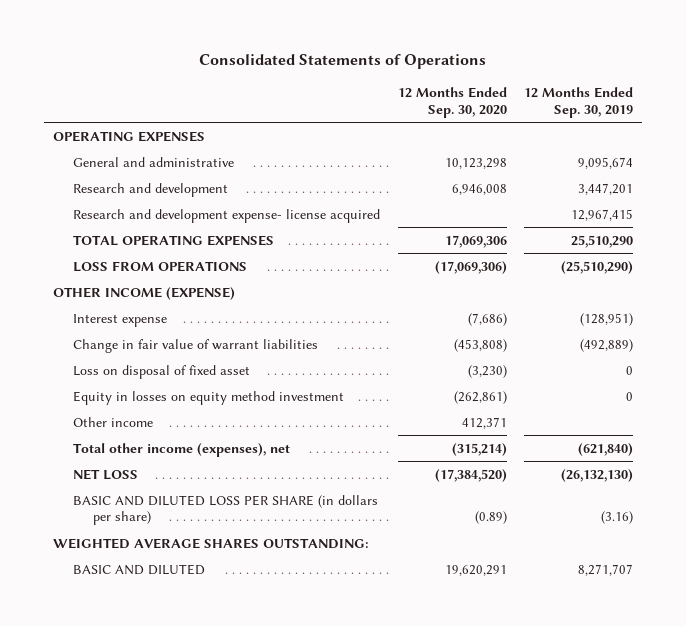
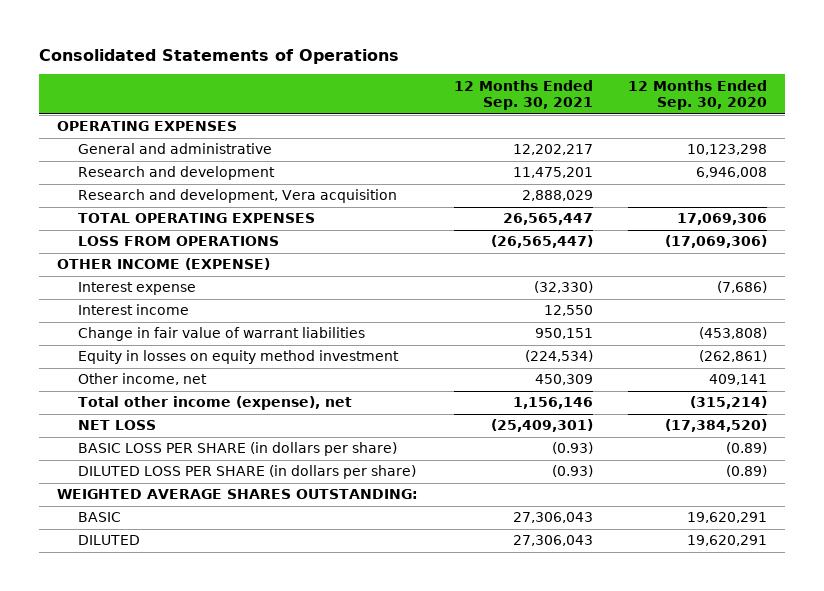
- | 12 Months Ended Sep. 30, 2020 | 12 Months Ended Sep. 30, 2019
+ | 12 Months Ended Sep. 30, 2021 | 12 Months Ended Sep. 30, 2020
- Research and development expense- license acquired | | 12,967,415
+ Research and development, Vera acquisition | 2,888,029 |
+ Interest income | 12,550 |
- Loss on disposal of fixed asset | (3,230) | 0
- Other income | 412,371 |
- Total other income (expenses), net | (315,214) | (621,840)
+ Other income, net | 450,309 | 409,141
+ Total other income (expense), net | 1,156,146 | (315,214)
- BASIC AND DILUTED LOSS PER SHARE (in dollars per share) | (0.89) | (3.16)
+ BASIC LOSS PER SHARE (in dollars per share) | (0.93) | (0.89)
+ DILUTED LOSS PER SHARE (in dollars per share) | (0.93) | (0.89)
- BASIC AND DILUTED | 19,620,291 | 8,271,707
+ BASIC | 27,306,043 | 19,620,291
+ DILUTED | 27,306,043 | 19,620,291

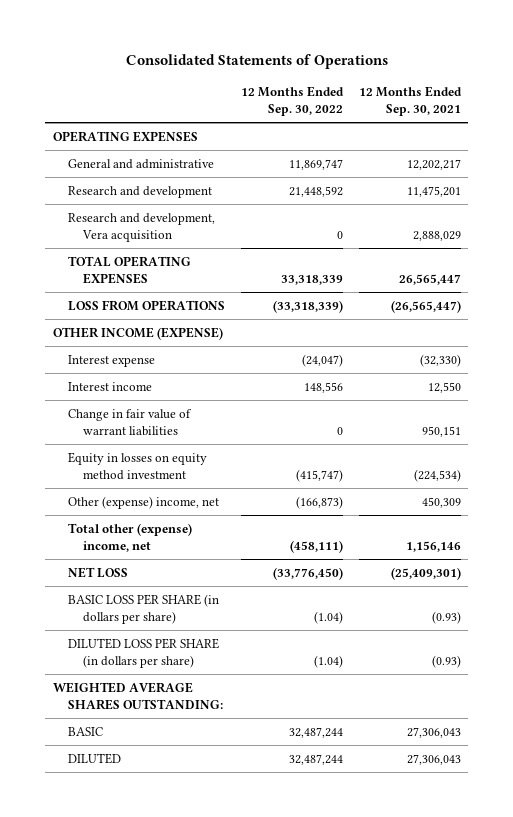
- | 12 Months Ended Sep. 30, 2021 | 12 Months Ended Sep. 30, 2020
+ | 12 Months Ended Sep. 30, 2022 | 12 Months Ended Sep. 30, 2021
- Other income, net | 450,309 | 409,141
- Total other income (expense), net | 1,156,146 | (315,214)
+ Other (expense) income, net | (166,873) | 450,309
+ Total other (expense) income, net | (458,111) | 1,156,146

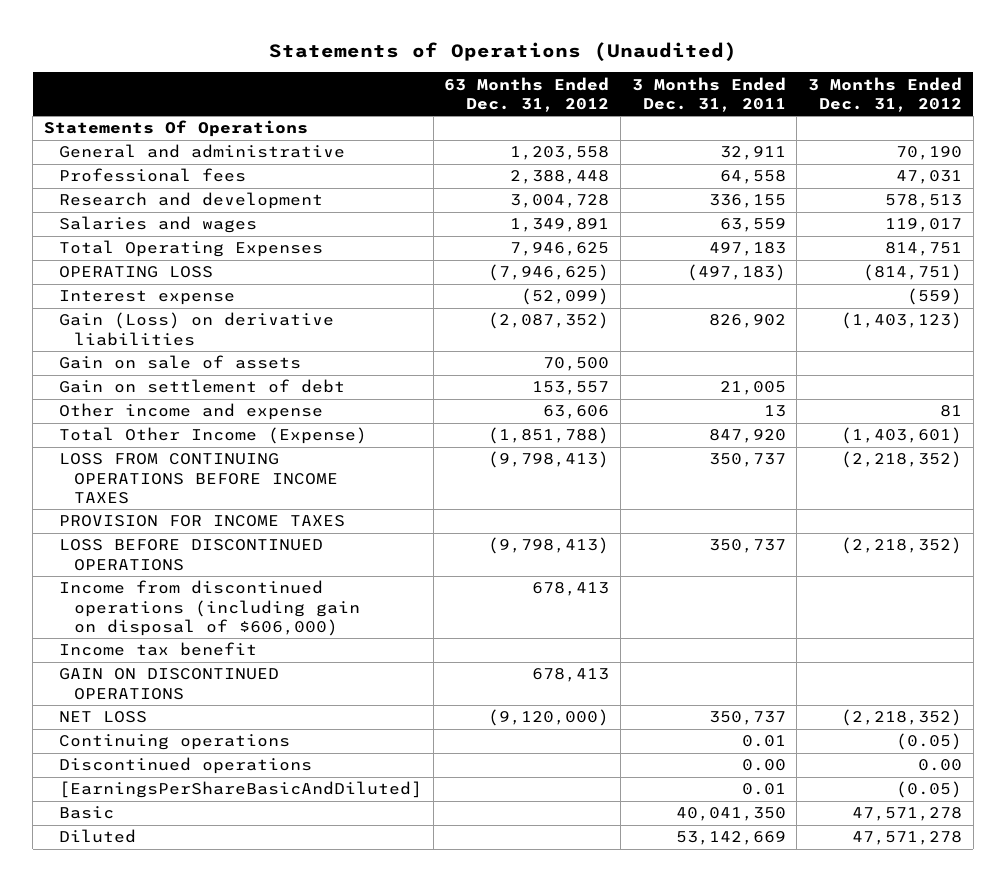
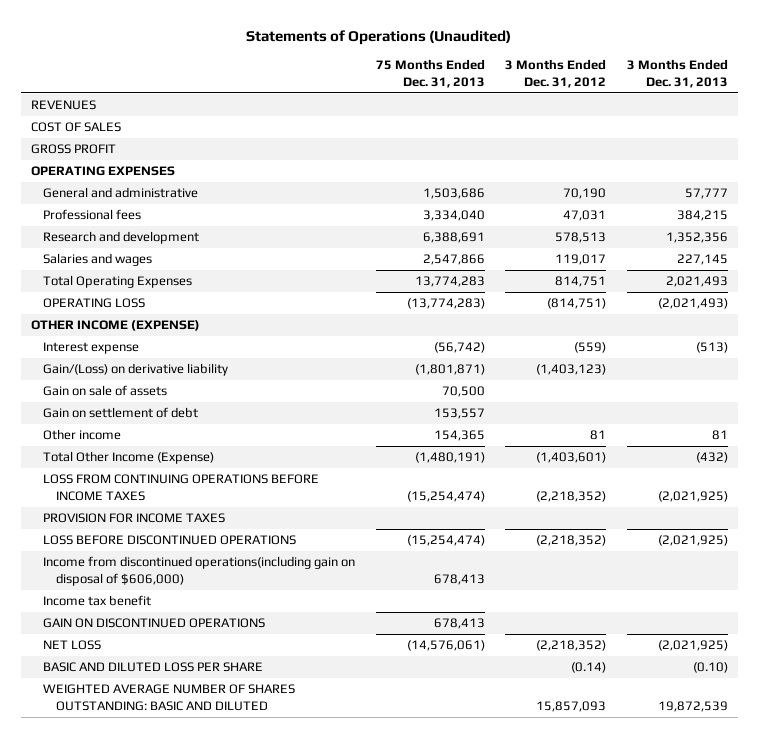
- | 63 Months Ended Dec. 31, 2012 | 3 Months Ended Dec. 31, 2011 | 3 Months Ended Dec. 31, 2012
+ | 75 Months Ended Dec. 31, 2013 | 3 Months Ended Dec. 31, 2012 | 3 Months Ended Dec. 31, 2013
- Statements Of Operations
+ REVENUES
+ COST OF SALES
+ GROSS PROFIT
+ OPERATING EXPENSES
+ OTHER INCOME (EXPENSE)
- Gain (Loss) on derivative liabilities | (2,087,352) | 826,902 | (1,403,123)
+ Gain/(Loss) on derivative liability | (1,801,871) | (1,403,123) |
- Other income and expense | 63,606 | 13 | 81
+ Other income | 154,365 | 81 | 81
- Income from discontinued operations (including gain on disposal of $606,000) | 678,413 | |
+ Income from discontinued operations(including gain on disposal of $606,000) | 678,413 | |
- Continuing operations | | 0.01 | (0.05)
- Discontinued operations | | 0.00 | 0.00
- [EarningsPerShareBasicAndDiluted] | | 0.01 | (0.05)
- Basic | | 40,041,350 | 47,571,278
- Diluted | | 53,142,669 | 47,571,278
+ BASIC AND DILUTED LOSS PER SHARE | | (0.14) | (0.10)
+ WEIGHTED AVERAGE NUMBER OF SHARES OUTSTANDING: BASIC AND DILUTED | | 15,857,093 | 19,872,539

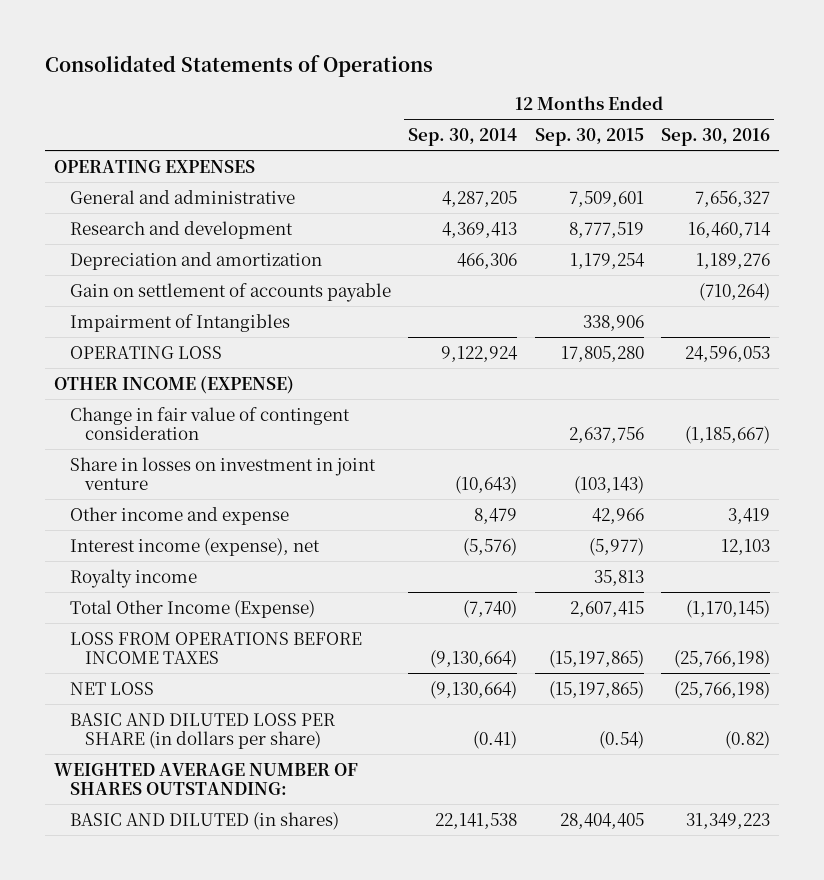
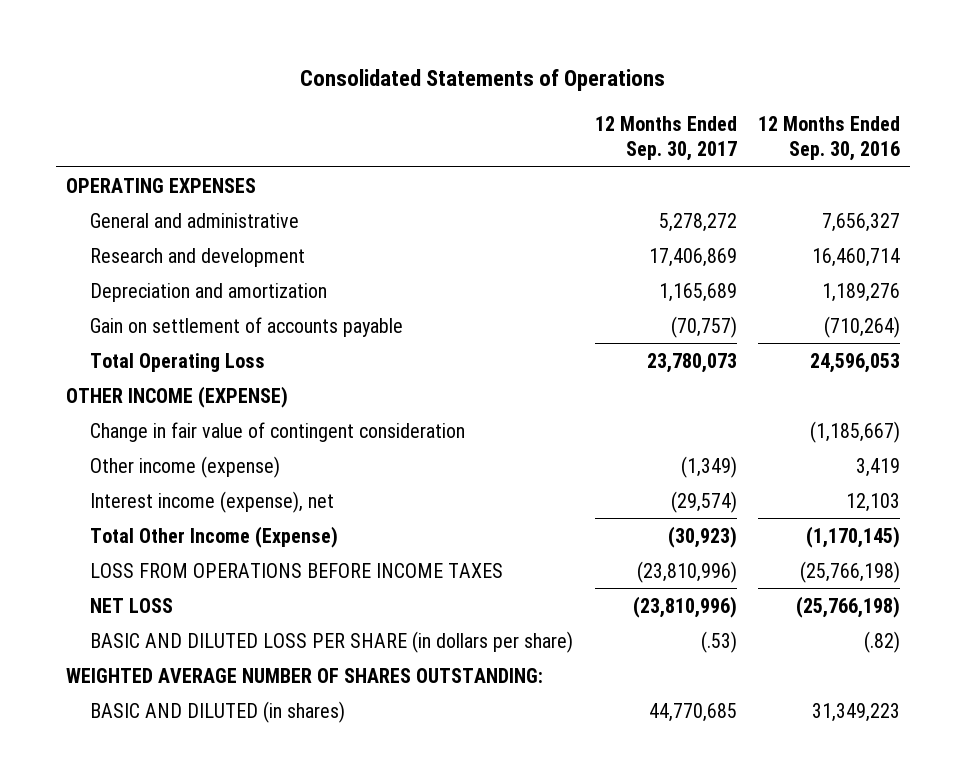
- | 12 Months Ended Sep. 30, 2014 | 12 Months Ended Sep. 30, 2015 | 12 Months Ended Sep. 30, 2016
+ | 12 Months Ended Sep. 30, 2017 | 12 Months Ended Sep. 30, 2016
- Impairment of Intangibles | | 338,906 |
- OPERATING LOSS | 9,122,924 | 17,805,280 | 24,596,053
+ Total Operating Loss | 23,780,073 | 24,596,053
- Share in losses on investment in joint venture | (10,643) | (103,143) |
- Other income and expense | 8,479 | 42,966 | 3,419
+ Other income (expense) | (1,349) | 3,419
- Royalty income | | 35,813 |
- BASIC AND DILUTED LOSS PER SHARE (in dollars per share) | (0.41) | (0.54) | (0.82)
+ BASIC AND DILUTED LOSS PER SHARE (in dollars per share) | (.53) | (.82)

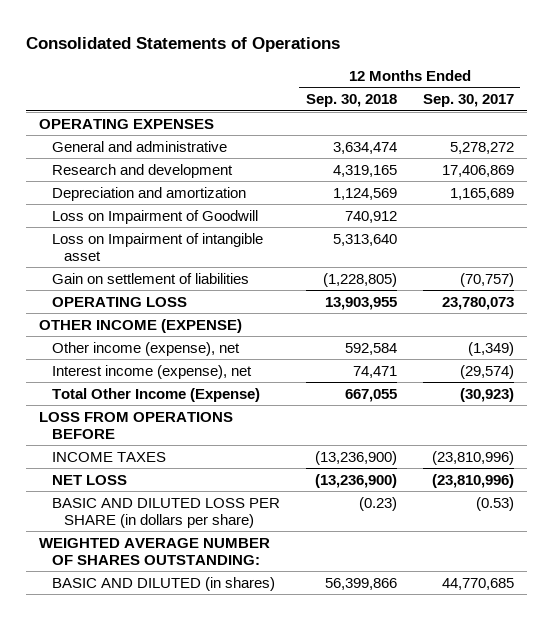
- | 12 Months Ended Sep. 30, 2017 | 12 Months Ended Sep. 30, 2016
+ | 12 Months Ended Sep. 30, 2018 | 12 Months Ended Sep. 30, 2017
- Gain on settlement of accounts payable | (70,757) | (710,264)
- Total Operating Loss | 23,780,073 | 24,596,053
+ Loss on Impairment of Goodwill | 740,912 |
+ Loss on Impairment of intangible asset | 5,313,640 |
+ Gain on settlement of liabilities | (1,228,805) | (70,757)
+ OPERATING LOSS | 13,903,955 | 23,780,073
- Change in fair value of contingent consideration | | (1,185,667)
- Other income (expense) | (1,349) | 3,419
+ Other income (expense), net | 592,584 | (1,349)
- LOSS FROM OPERATIONS BEFORE INCOME TAXES | (23,810,996) | (25,766,198)
+ LOSS FROM OPERATIONS BEFORE
+ INCOME TAXES | (13,236,900) | (23,810,996)
- BASIC AND DILUTED LOSS PER SHARE (in dollars per share) | (.53) | (.82)
+ BASIC AND DILUTED LOSS PER SHARE (in dollars per share) | (0.23) | (0.53)

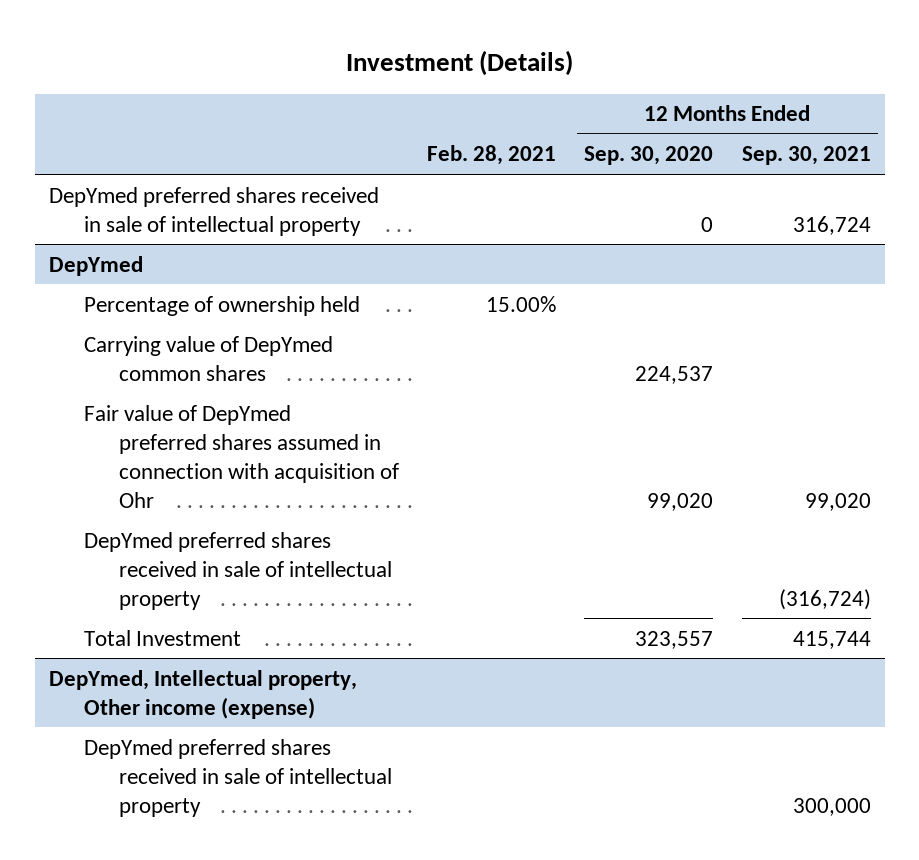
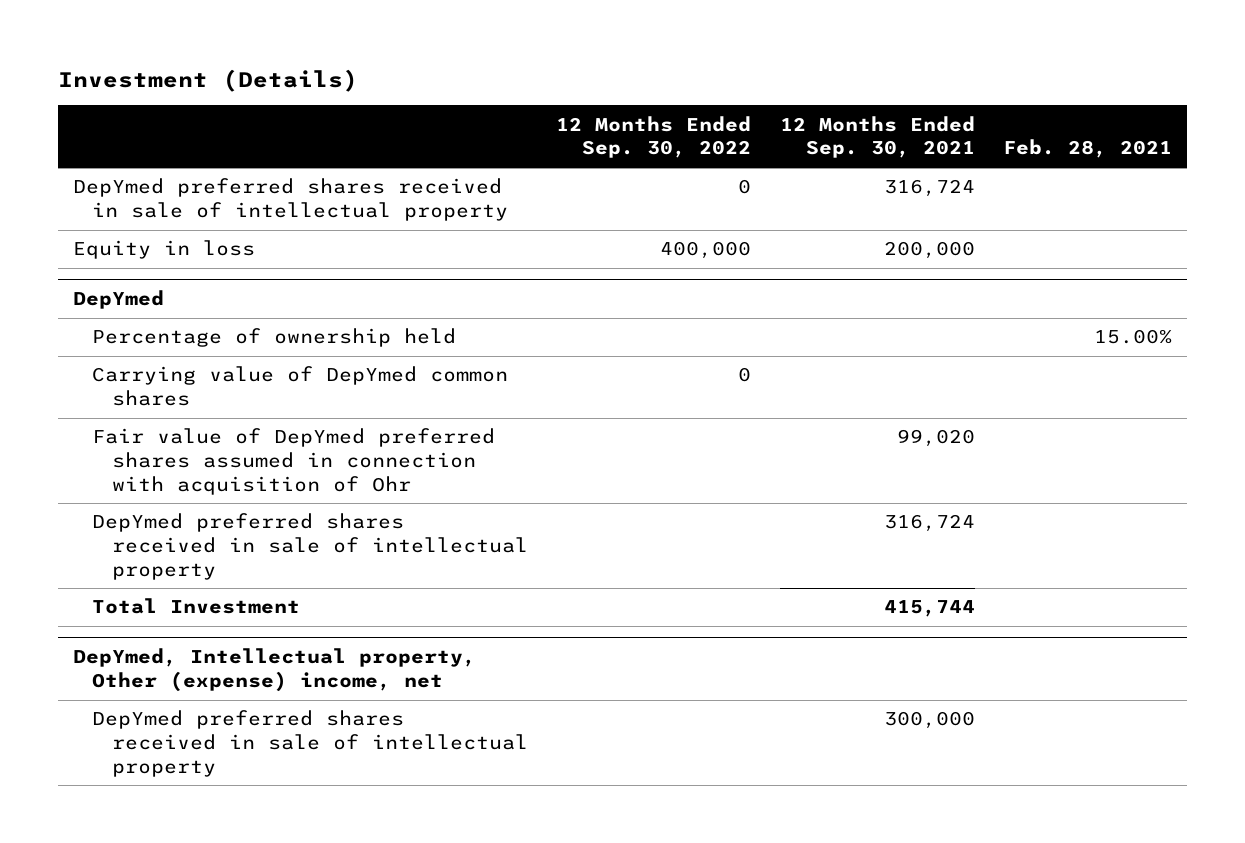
- | Feb. 28, 2021 | 12 Months Ended Sep. 30, 2020 | 12 Months Ended Sep. 30, 2021
+ | 12 Months Ended Sep. 30, 2022 | 12 Months Ended Sep. 30, 2021 | Feb. 28, 2021
+ Equity in loss | 400,000 | 200,000 |
@ DepYmed
- DepYmed preferred shares received in sale of intellectual property | | | (316,724)
+ DepYmed preferred shares received in sale of intellectual property | | 316,724 |
- DepYmed, Intellectual property, Other income (expense)
+ DepYmed, Intellectual property, Other (expense) income, net

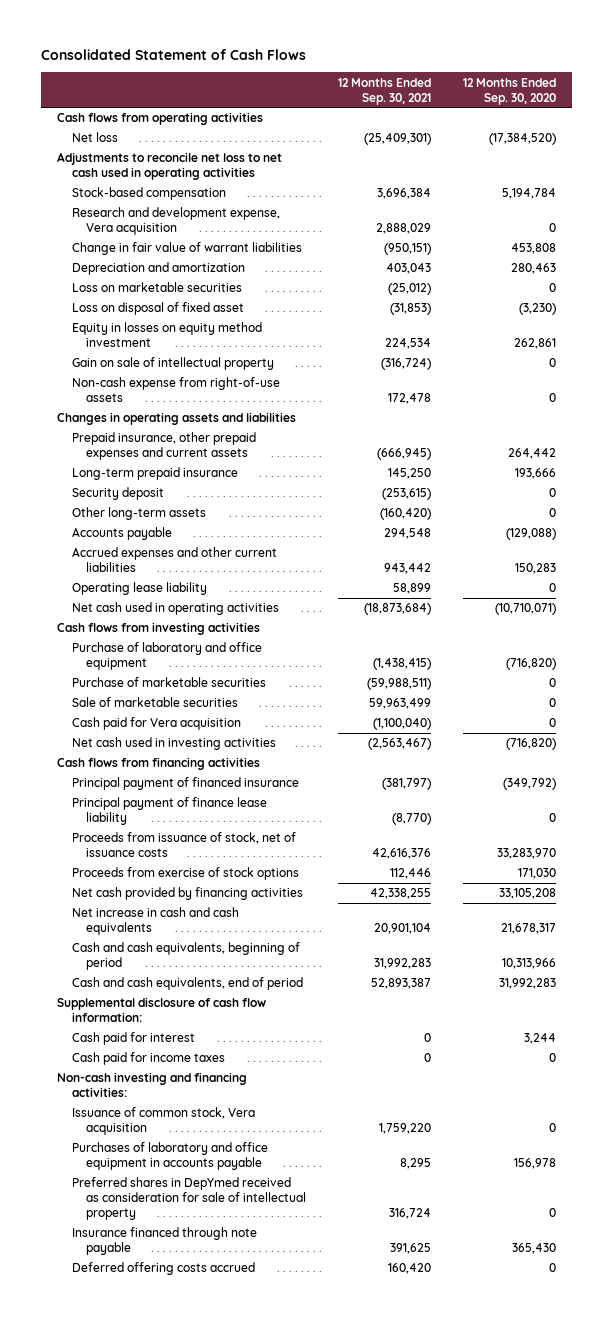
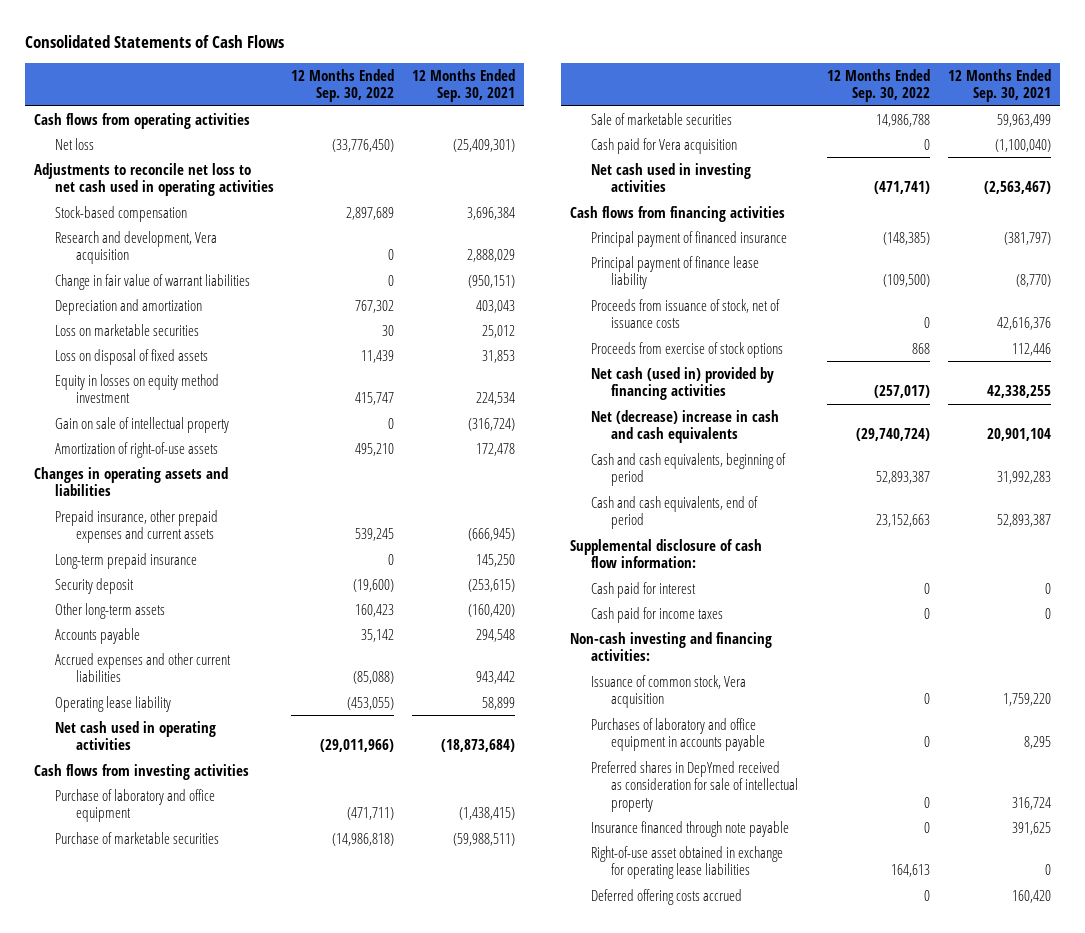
- Consolidated Statement of Cash Flows
+ Consolidated Statements of Cash Flows
- | 12 Months Ended Sep. 30, 2021 | 12 Months Ended Sep. 30, 2020
+ | 12 Months Ended Sep. 30, 2022 | 12 Months Ended Sep. 30, 2021
- Research and development expense, Vera acquisition | 2,888,029 | 0
+ Research and development, Vera acquisition | 0 | 2,888,029
- Loss on marketable securities | (25,012) | 0
- Loss on disposal of fixed asset | (31,853) | (3,230)
+ Loss on marketable securities | 30 | 25,012
+ Loss on disposal of fixed assets | 11,439 | 31,853
- Non-cash expense from right-of-use assets | 172,478 | 0
+ Amortization of right-of-use assets | 495,210 | 172,478
- Net cash provided by financing activities | 42,338,255 | 33,105,208
- Net increase in cash and cash equivalents | 20,901,104 | 21,678,317
+ Net cash (used in) provided by financing activities | (257,017) | 42,338,255
+ Net (decrease) increase in cash and cash equivalents | (29,740,724) | 20,901,104
+ Right-of-use asset obtained in exchange for operating lease liabilities | 164,613 | 0

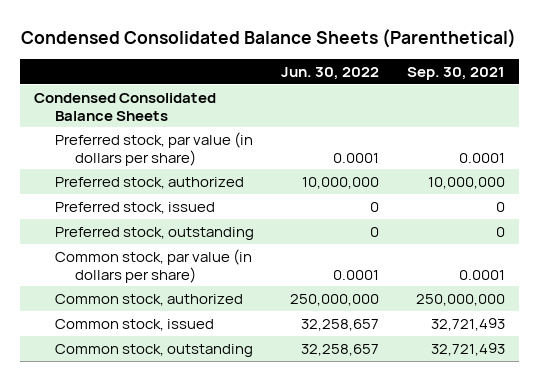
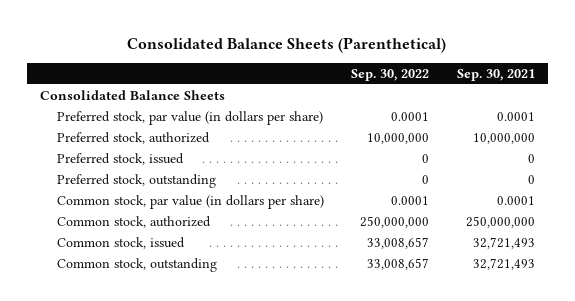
- Condensed Consolidated Balance Sheets (Parenthetical)
+ Consolidated Balance Sheets (Parenthetical)
- | Jun. 30, 2022 | Sep. 30, 2021
+ | Sep. 30, 2022 | Sep. 30, 2021
- Condensed Consolidated Balance Sheets
+ Consolidated Balance Sheets

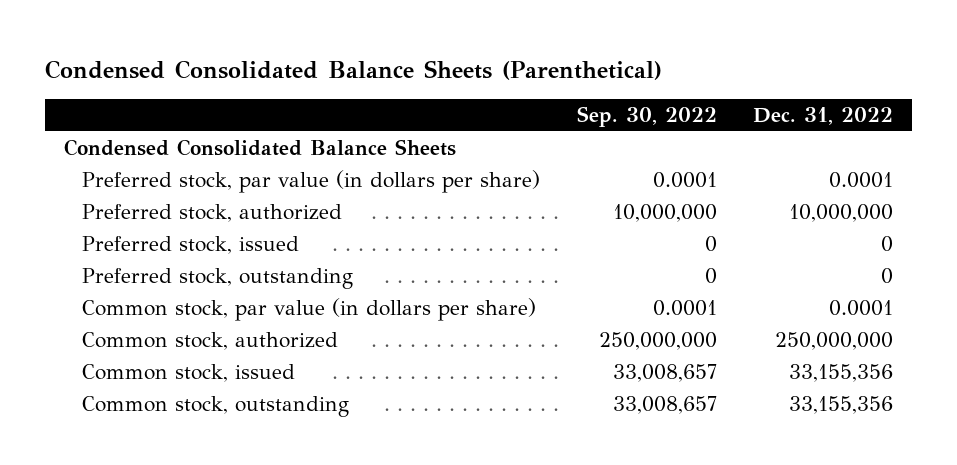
- Consolidated Balance Sheets (Parenthetical)
+ Condensed Consolidated Balance Sheets (Parenthetical)
- | Sep. 30, 2022 | Sep. 30, 2021
+ | Sep. 30, 2022 | Dec. 31, 2022
- Consolidated Balance Sheets
+ Condensed Consolidated Balance Sheets

